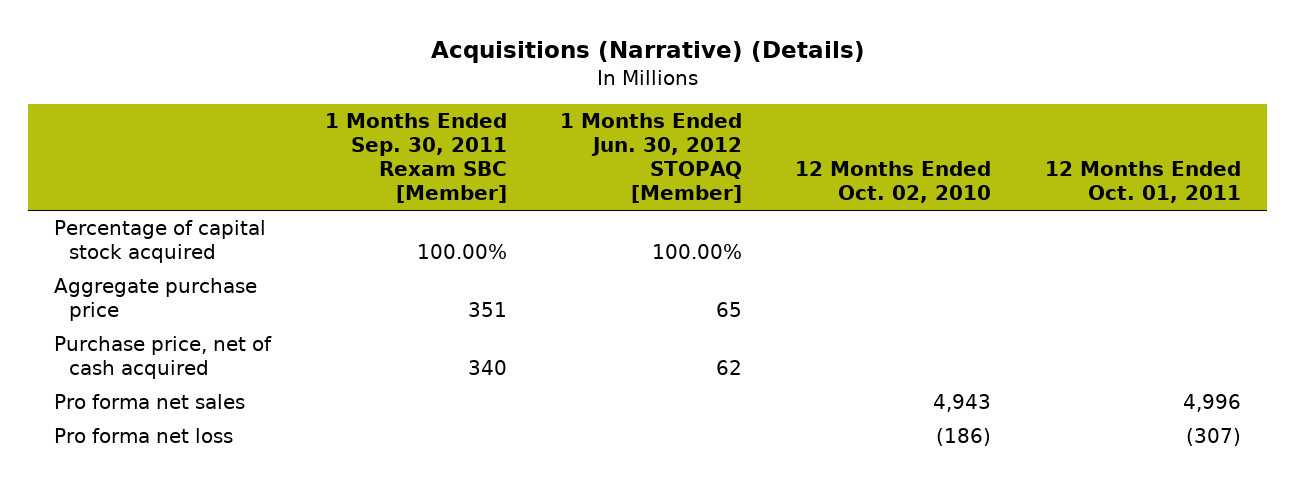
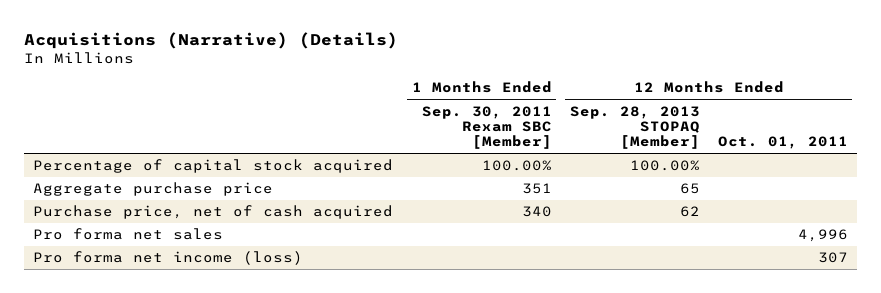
- | 1 Months Ended Sep. 30, 2011 Rexam SBC [Member] | 1 Months Ended Jun. 30, 2012 STOPAQ [Member] | 12 Months Ended Oct. 02, 2010 | 12 Months Ended Oct. 01, 2011
+ | 1 Months Ended Sep. 30, 2011 Rexam SBC [Member] | 12 Months Ended Sep. 28, 2013 STOPAQ [Member] | 12 Months Ended Oct. 01, 2011
- Pro forma net loss | | | (186) | (307)
+ Pro forma net income (loss) | | | 307

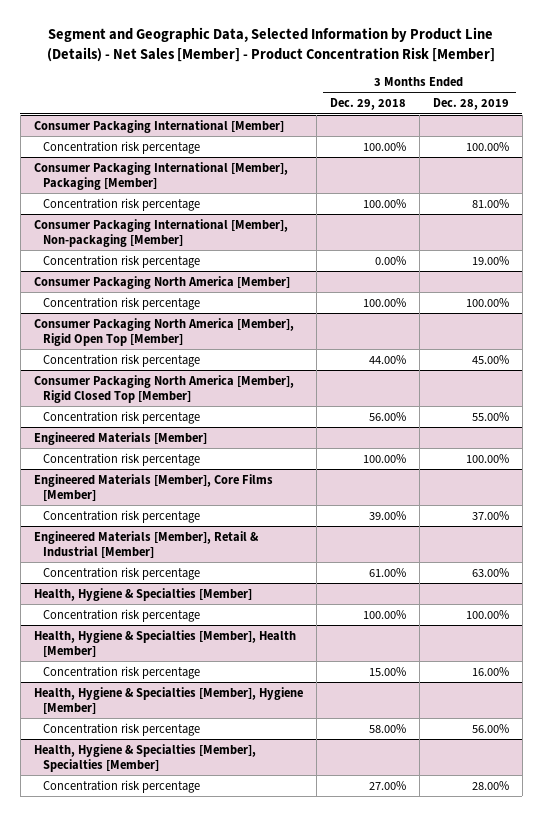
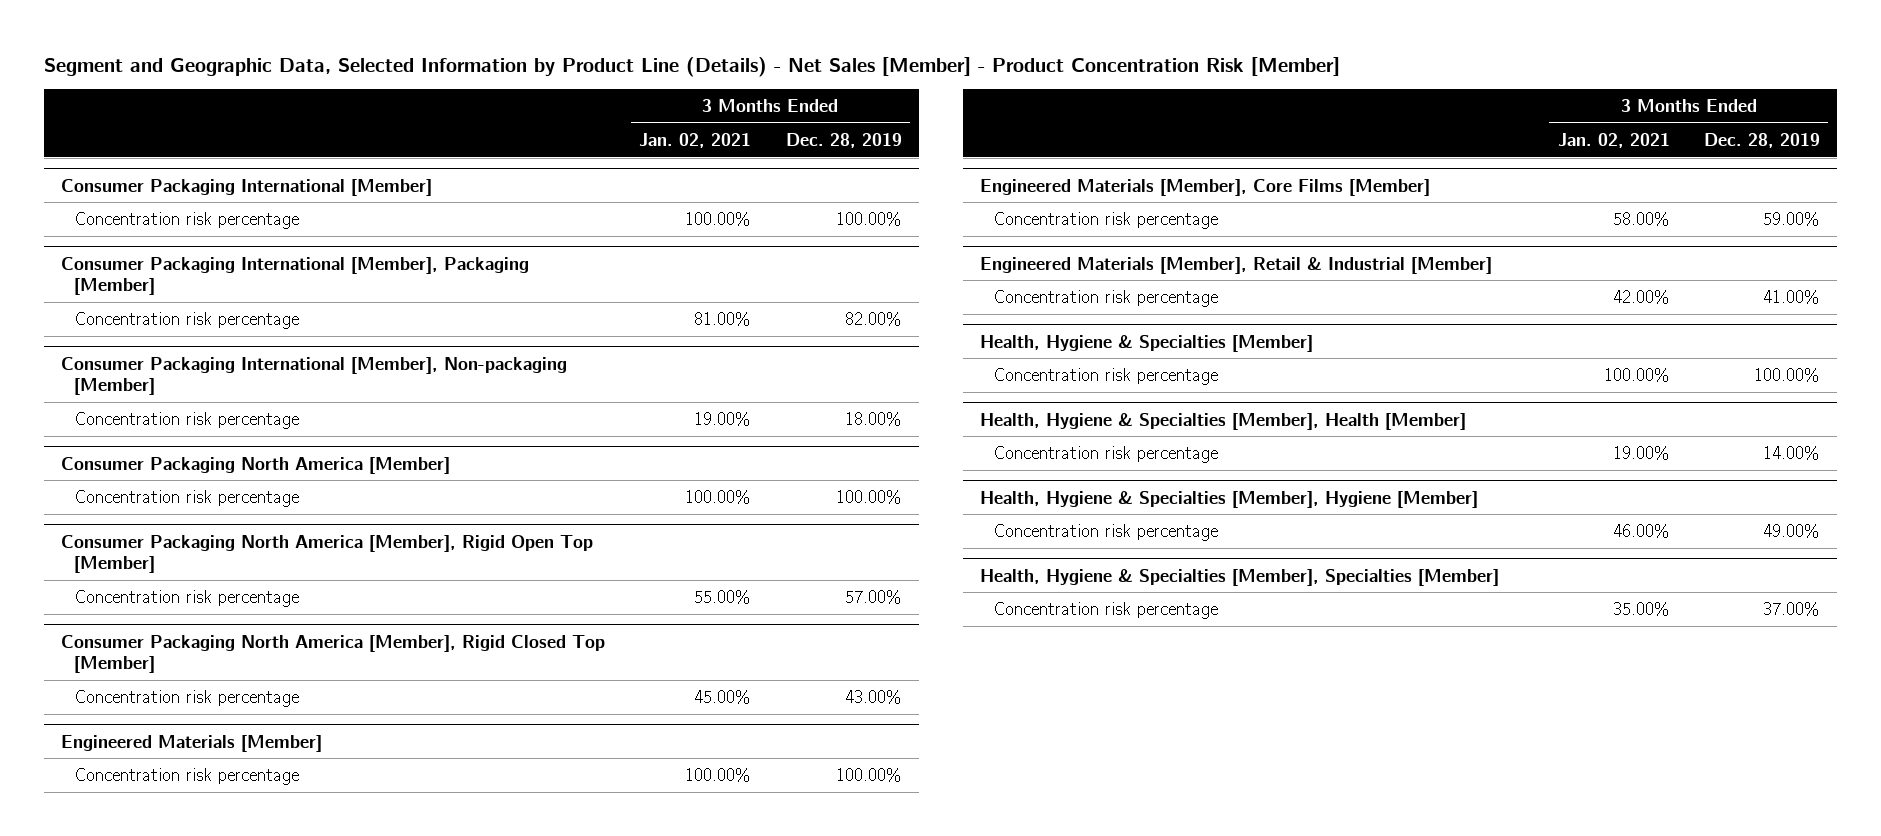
- | 3 Months Ended Dec. 29, 2018 | 3 Months Ended Dec. 28, 2019
+ | 3 Months Ended Jan. 02, 2021 | 3 Months Ended Dec. 28, 2019
@ Consumer Packaging International [Member], Packaging [Member]
- Concentration risk percentage | 100.00% | 81.00%
+ Concentration risk percentage | 81.00% | 82.00%
@ Consumer Packaging International [Member], Non-packaging [Member]
- Concentration risk percentage | 0.00% | 19.00%
+ Concentration risk percentage | 19.00% | 18.00%
@ Consumer Packaging North America [Member], Rigid Open Top [Member]
- Concentration risk percentage | 44.00% | 45.00%
+ Concentration risk percentage | 55.00% | 57.00%
@ Consumer Packaging North America [Member], Rigid Closed Top [Member]
- Concentration risk percentage | 56.00% | 55.00%
+ Concentration risk percentage | 45.00% | 43.00%
@ Engineered Materials [Member], Core Films [Member]
- Concentration risk percentage | 39.00% | 37.00%
+ Concentration risk percentage | 58.00% | 59.00%
@ Engineered Materials [Member], Retail & Industrial [Member]
- Concentration risk percentage | 61.00% | 63.00%
+ Concentration risk percentage | 42.00% | 41.00%
@ Health, Hygiene & Specialties [Member], Health [Member]
- Concentration risk percentage | 15.00% | 16.00%
+ Concentration risk percentage | 19.00% | 14.00%
@ Health, Hygiene & Specialties [Member], Hygiene [Member]
- Concentration risk percentage | 58.00% | 56.00%
+ Concentration risk percentage | 46.00% | 49.00%
@ Health, Hygiene & Specialties [Member], Specialties [Member]
- Concentration risk percentage | 27.00% | 28.00%
+ Concentration risk percentage | 35.00% | 37.00%

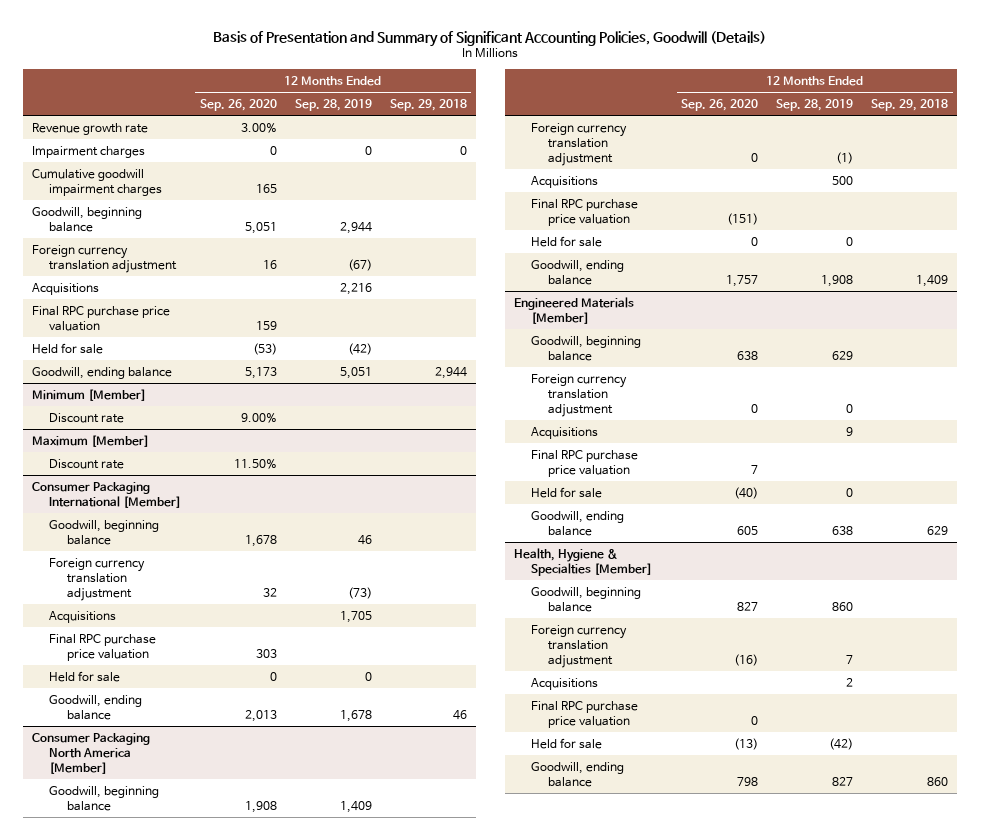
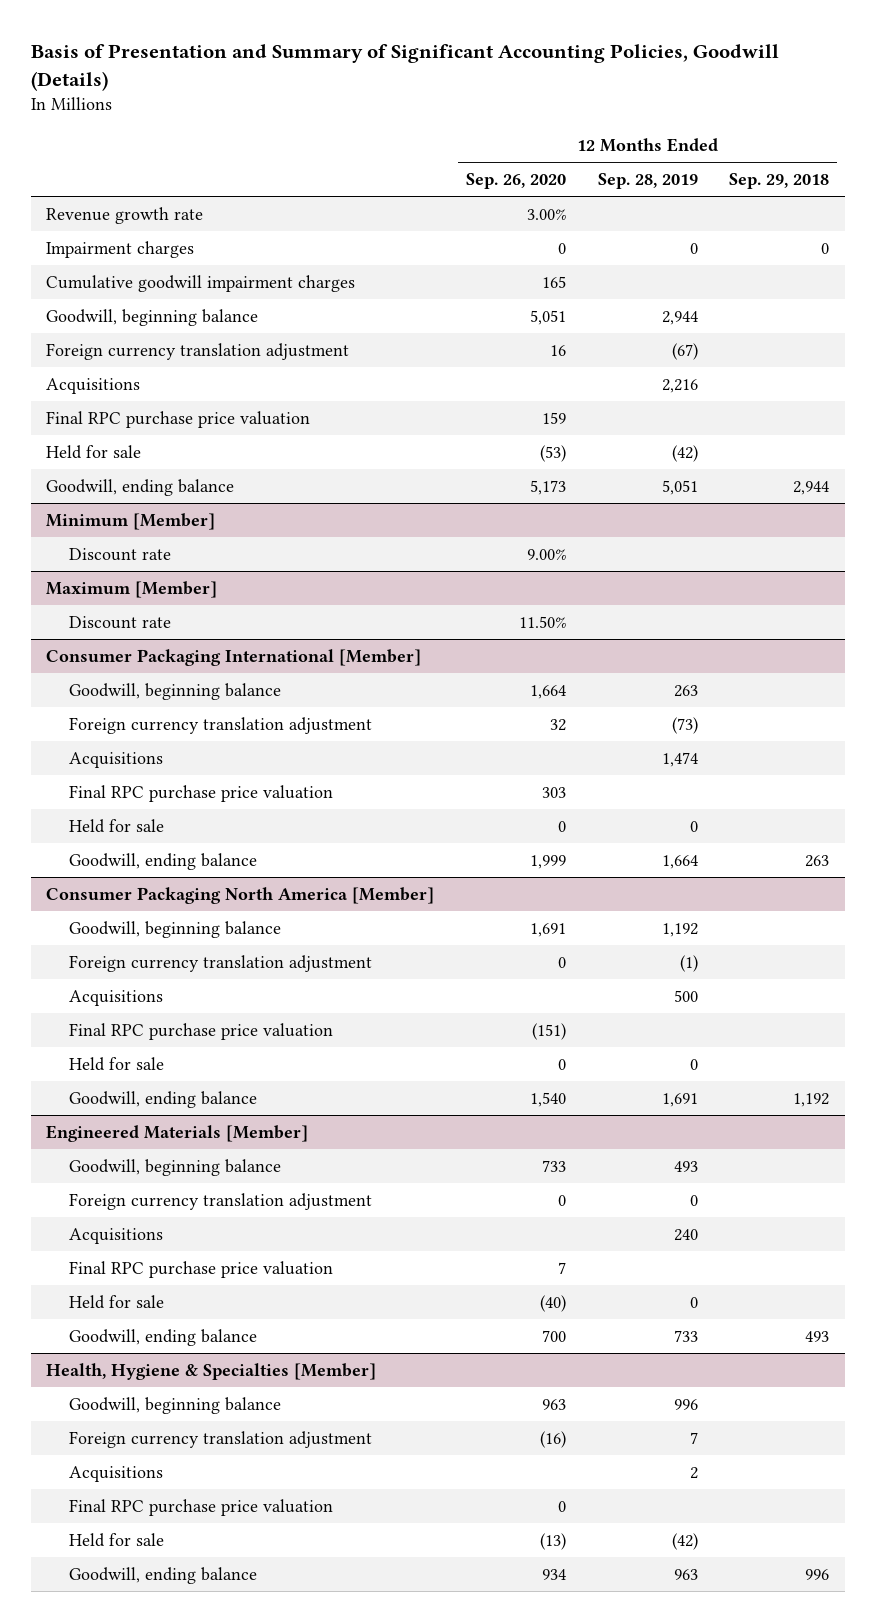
@ Consumer Packaging International [Member]
- Goodwill, beginning balance | 1,678 | 46 |
+ Goodwill, beginning balance | 1,664 | 263 |
- Acquisitions | | 1,705 |
+ Acquisitions | | 1,474 |
- Goodwill, ending balance | 2,013 | 1,678 | 46
+ Goodwill, ending balance | 1,999 | 1,664 | 263
@ Consumer Packaging North America [Member]
- Goodwill, beginning balance | 1,908 | 1,409 |
+ Goodwill, beginning balance | 1,691 | 1,192 |
- Goodwill, ending balance | 1,757 | 1,908 | 1,409
+ Goodwill, ending balance | 1,540 | 1,691 | 1,192
@ Engineered Materials [Member]
- Goodwill, beginning balance | 638 | 629 |
+ Goodwill, beginning balance | 733 | 493 |
- Acquisitions | | 9 |
+ Acquisitions | | 240 |
- Goodwill, ending balance | 605 | 638 | 629
+ Goodwill, ending balance | 700 | 733 | 493
@ Health, Hygiene & Specialties [Member]
- Goodwill, beginning balance | 827 | 860 |
+ Goodwill, beginning balance | 963 | 996 |
- Goodwill, ending balance | 798 | 827 | 860
+ Goodwill, ending balance | 934 | 963 | 996

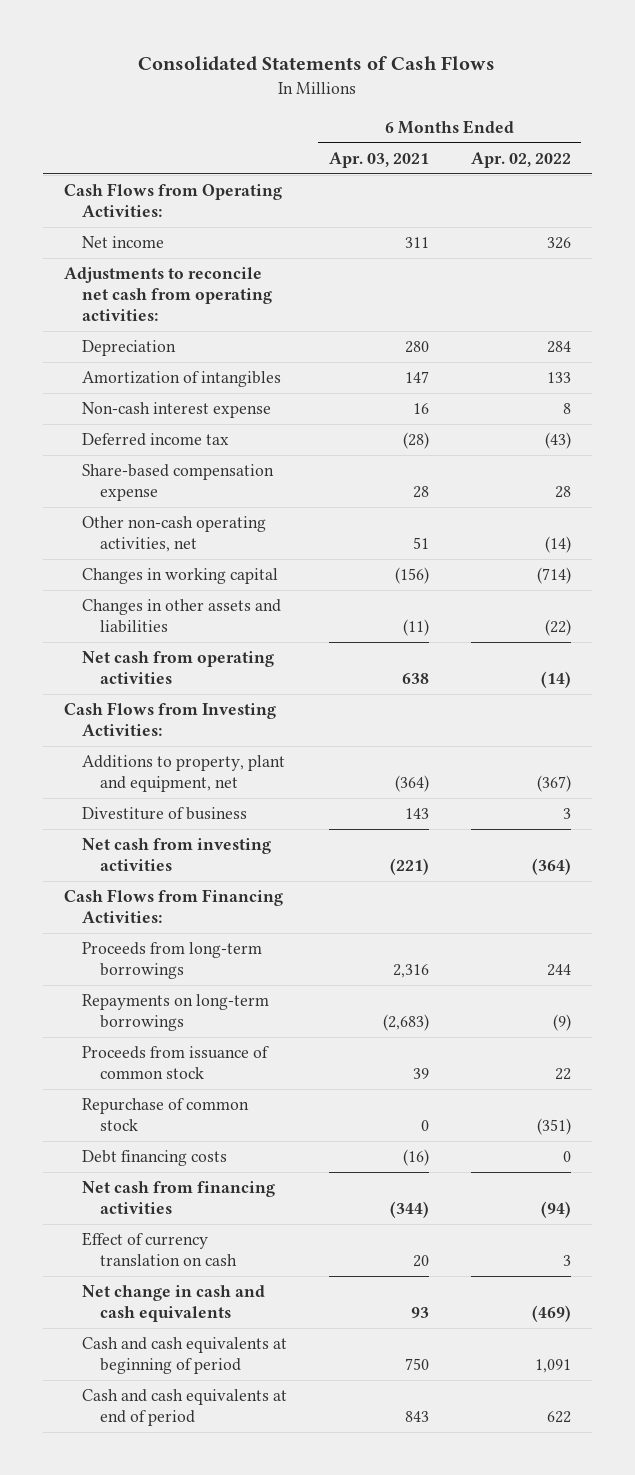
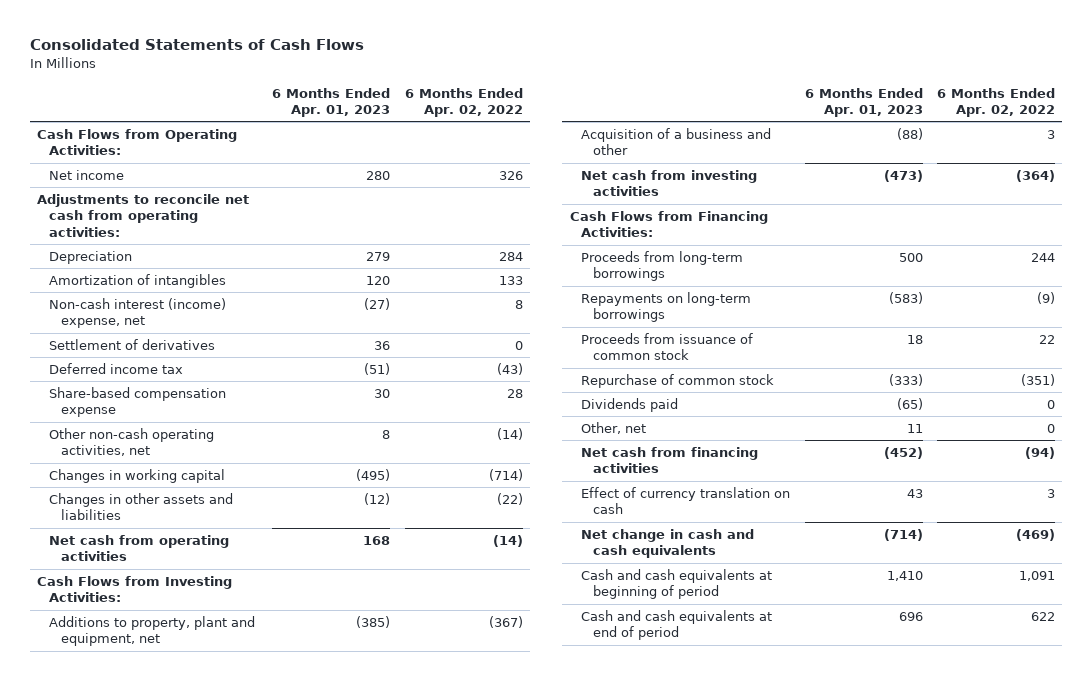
- | 6 Months Ended Apr. 03, 2021 | 6 Months Ended Apr. 02, 2022
+ | 6 Months Ended Apr. 01, 2023 | 6 Months Ended Apr. 02, 2022
- Non-cash interest expense | 16 | 8
+ Non-cash interest (income) expense, net | (27) | 8
+ Settlement of derivatives | 36 | 0
- Divestiture of business | 143 | 3
+ Acquisition of a business and other | (88) | 3
- Debt financing costs | (16) | 0
+ Dividends paid | (65) | 0
+ Other, net | 11 | 0

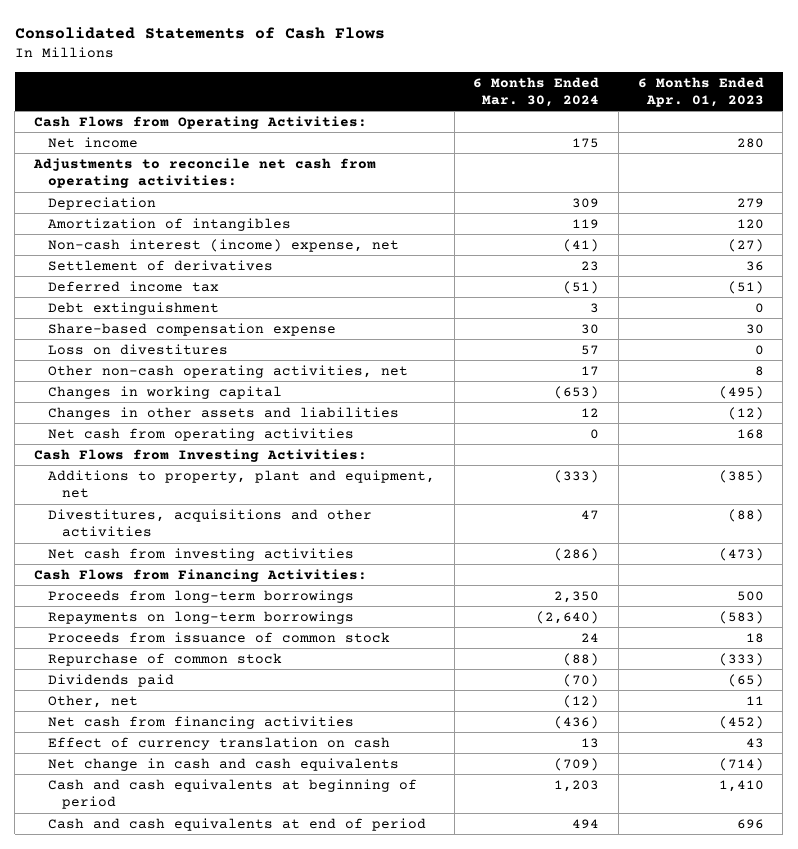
- | 6 Months Ended Apr. 01, 2023 | 6 Months Ended Apr. 02, 2022
+ | 6 Months Ended Mar. 30, 2024 | 6 Months Ended Apr. 01, 2023
+ Debt extinguishment | 3 | 0
+ Loss on divestitures | 57 | 0
- Acquisition of a business and other | (88) | 3
+ Divestitures, acquisitions and other activities | 47 | (88)

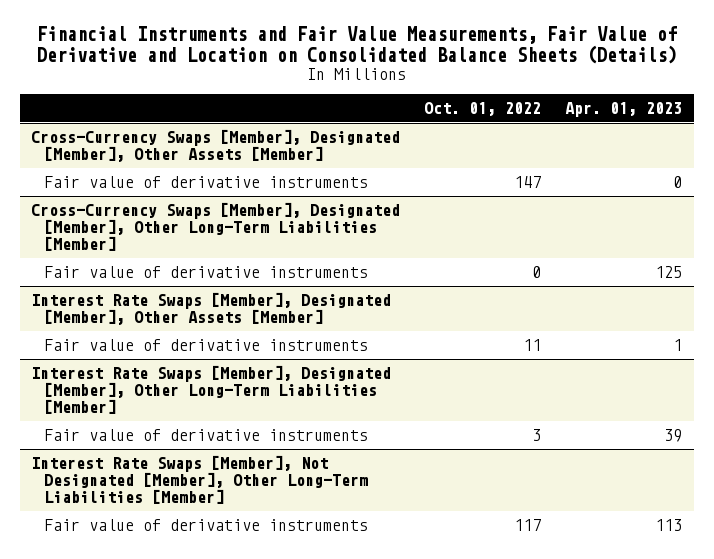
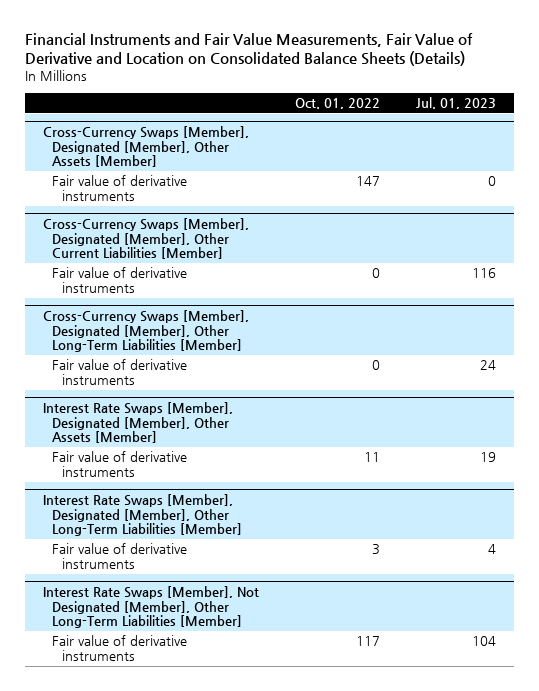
- | Oct. 01, 2022 | Apr. 01, 2023
+ | Oct. 01, 2022 | Jul. 01, 2023
+ Cross-Currency Swaps [Member], Designated [Member], Other Current Liabilities [Member]
+ Fair value of derivative instruments | 0 | 116

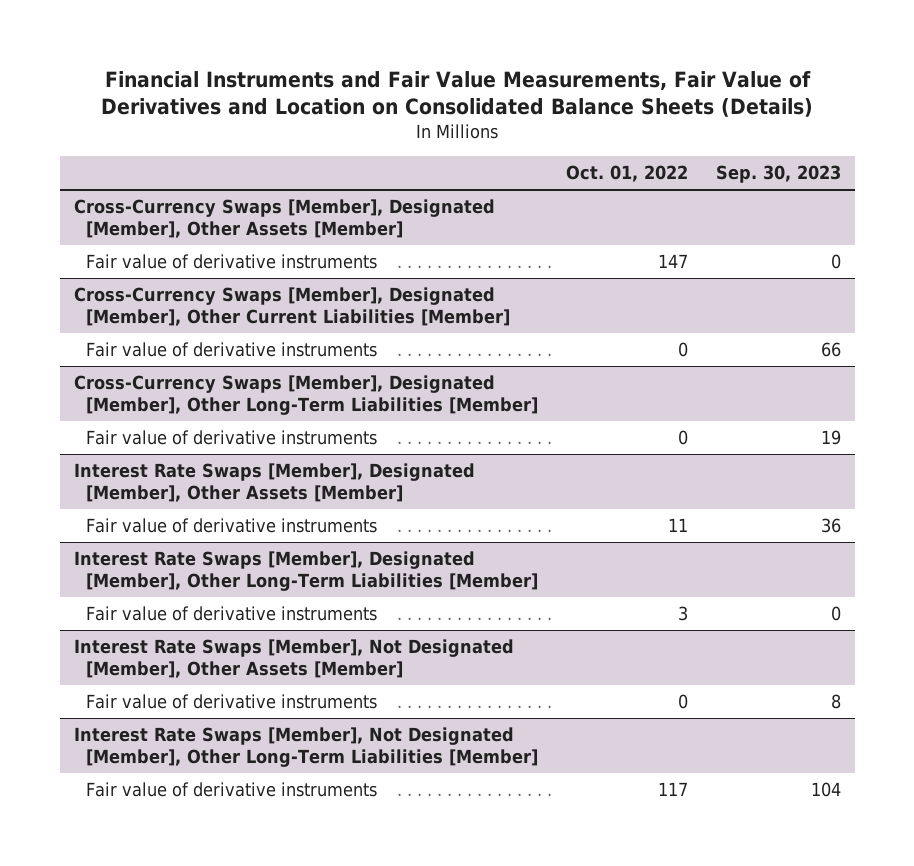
- Financial Instruments and Fair Value Measurements, Fair Value of Derivative and Location on Consolidated Balance Sheets (Details)
+ Financial Instruments and Fair Value Measurements, Fair Value of Derivatives and Location on Consolidated Balance Sheets (Details)
- | Oct. 01, 2022 | Jul. 01, 2023
+ | Oct. 01, 2022 | Sep. 30, 2023
+ Interest Rate Swaps [Member], Not Designated [Member], Other Assets [Member]
+ Fair value of derivative instruments | 0 | 8

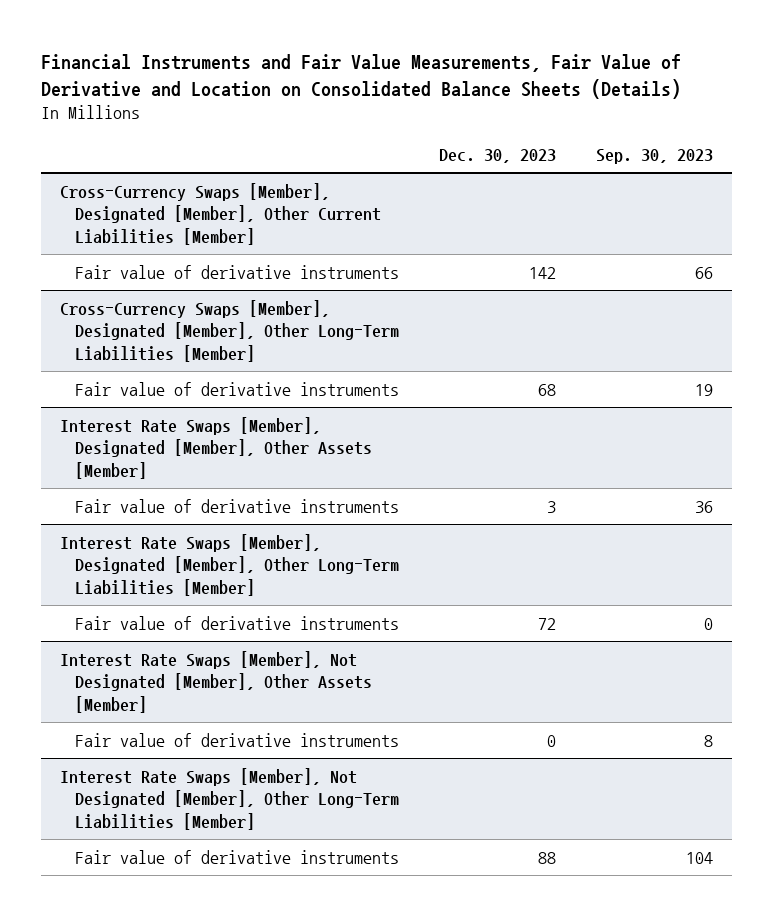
- Financial Instruments and Fair Value Measurements, Fair Value of Derivatives and Location on Consolidated Balance Sheets (Details)
+ Financial Instruments and Fair Value Measurements, Fair Value of Derivative and Location on Consolidated Balance Sheets (Details)
- | Oct. 01, 2022 | Sep. 30, 2023
+ | Dec. 30, 2023 | Sep. 30, 2023
- Cross-Currency Swaps [Member], Designated [Member], Other Assets [Member]
- Fair value of derivative instruments | 147 | 0

